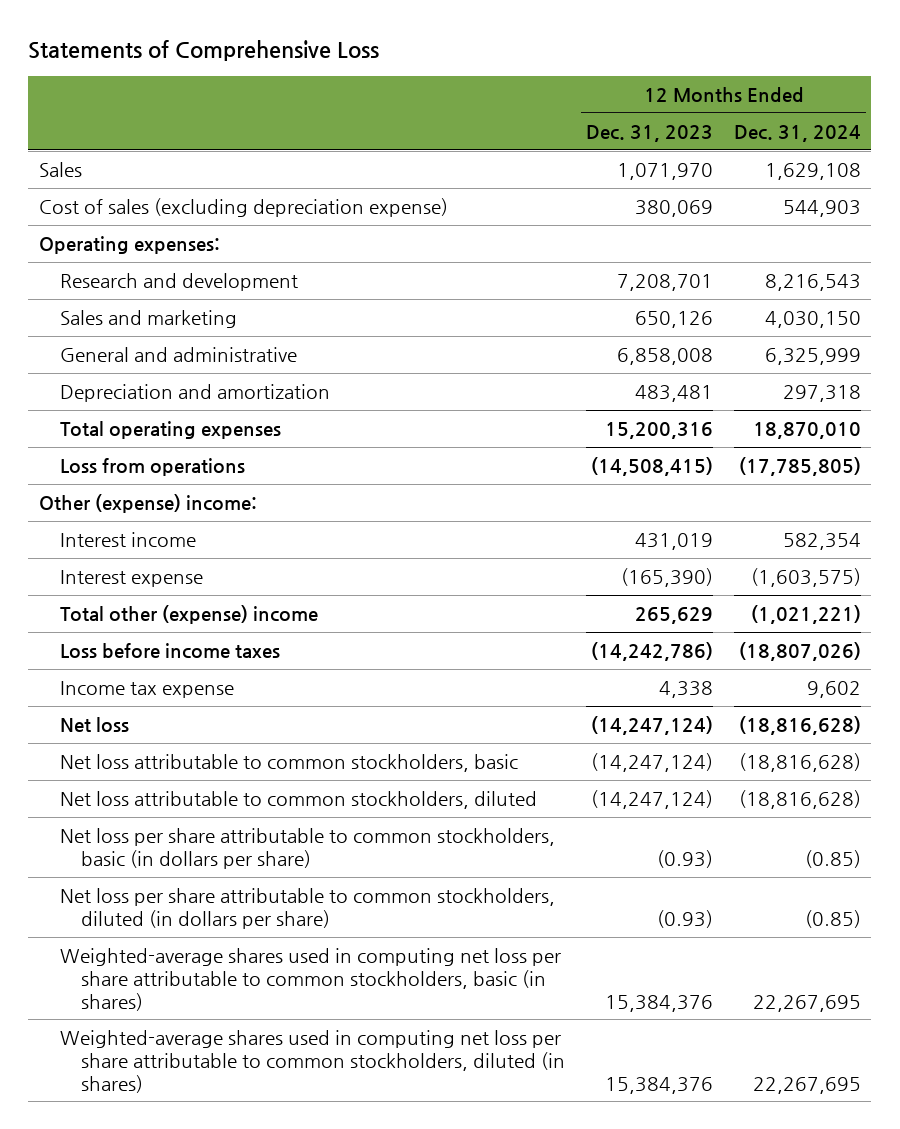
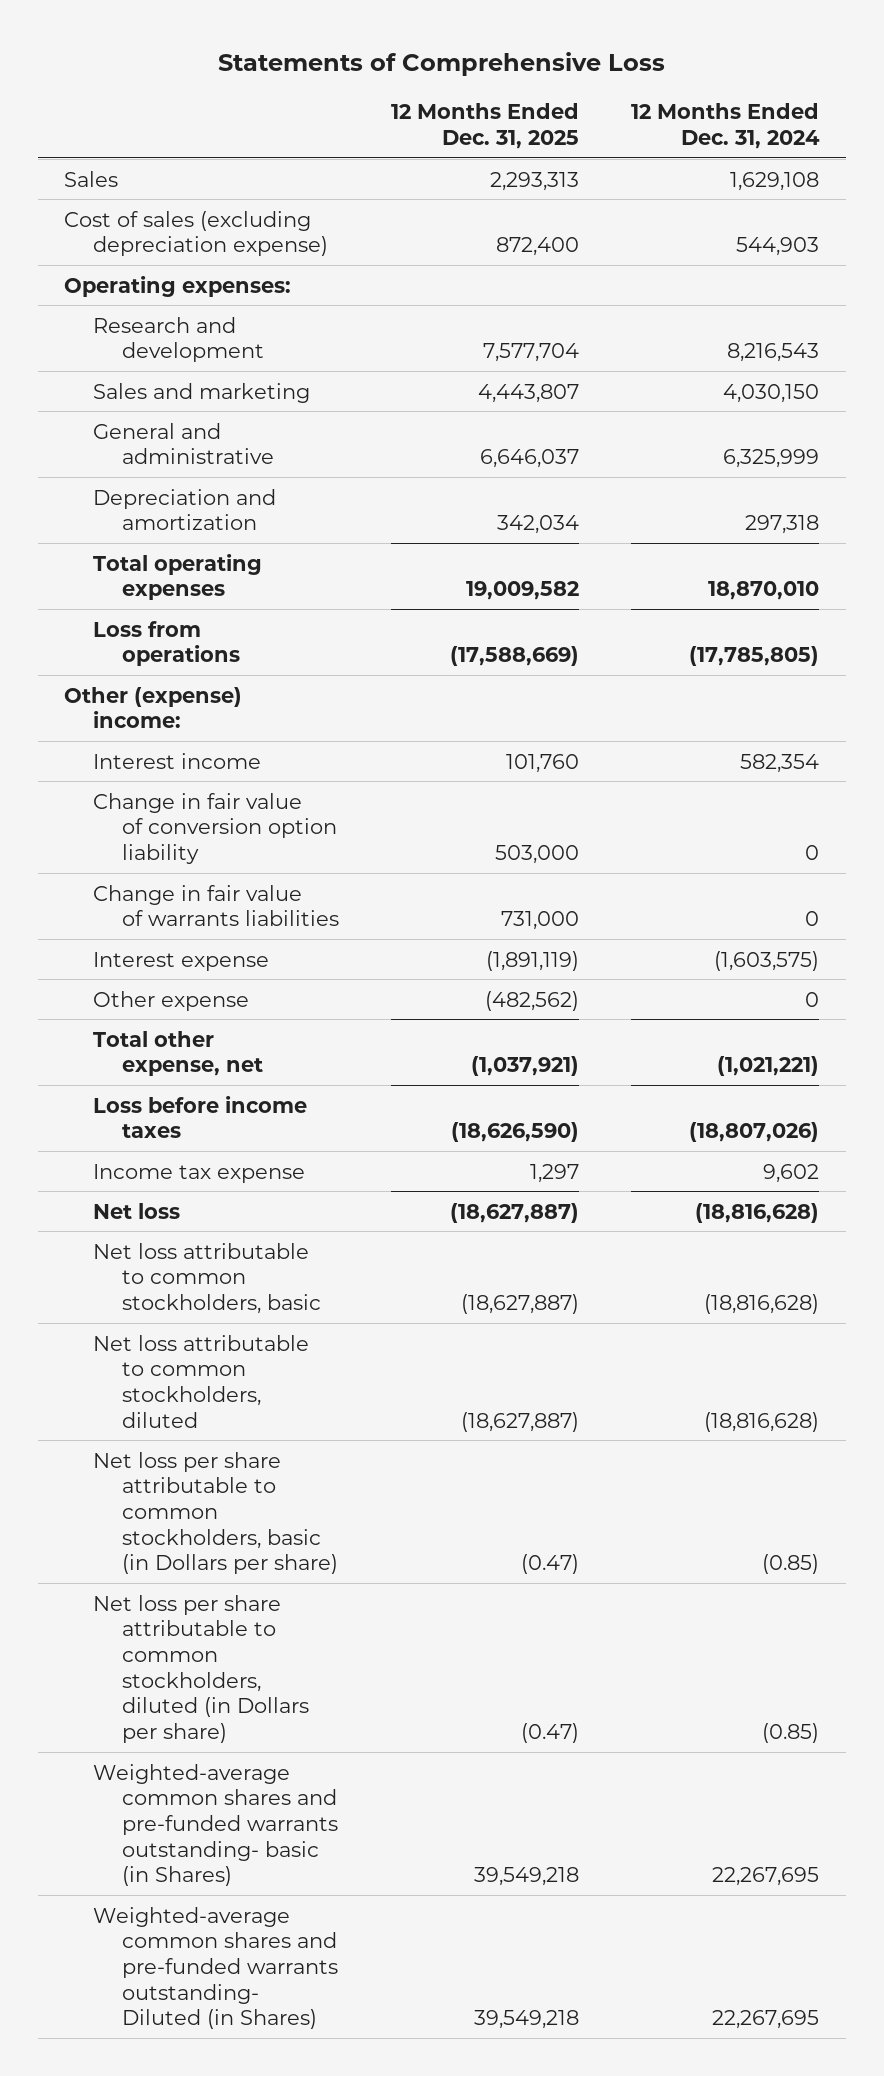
- | 12 Months Ended Dec. 31, 2023 | 12 Months Ended Dec. 31, 2024
+ | 12 Months Ended Dec. 31, 2025 | 12 Months Ended Dec. 31, 2024
+ Change in fair value of conversion option liability | 503,000 | 0
+ Change in fair value of warrants liabilities | 731,000 | 0
- Total other (expense) income | 265,629 | (1,021,221)
+ Other expense | (482,562) | 0
+ Total other expense, net | (1,037,921) | (1,021,221)
- Net loss per share attributable to common stockholders, basic (in dollars per share) | (0.93) | (0.85)
- Net loss per share attributable to common stockholders, diluted (in dollars per share) | (0.93) | (0.85)
- Weighted-average shares used in computing net loss per share attributable to common stockholders, basic (in shares) | 15,384,376 | 22,267,695
- Weighted-average shares used in computing net loss per share attributable to common stockholders, diluted (in shares) | 15,384,376 | 22,267,695
+ Net loss per share attributable to common stockholders, basic (in Dollars per share) | (0.47) | (0.85)
+ Net loss per share attributable to common stockholders, diluted (in Dollars per share) | (0.47) | (0.85)
+ Weighted-average common shares and pre-funded warrants outstanding- basic (in Shares) | 39,549,218 | 22,267,695
+ Weighted-average common shares and pre-funded warrants outstanding- Diluted (in Shares) | 39,549,218 | 22,267,695

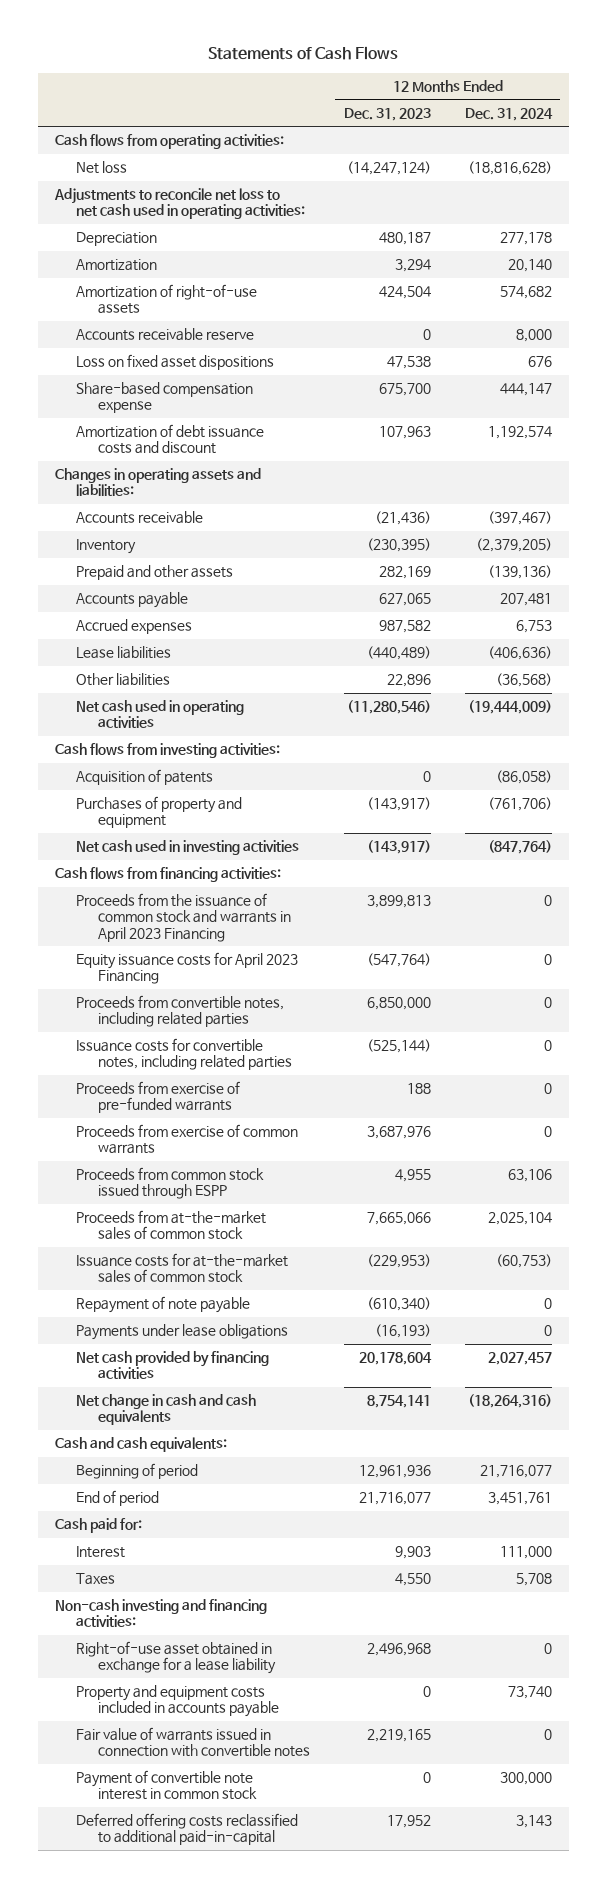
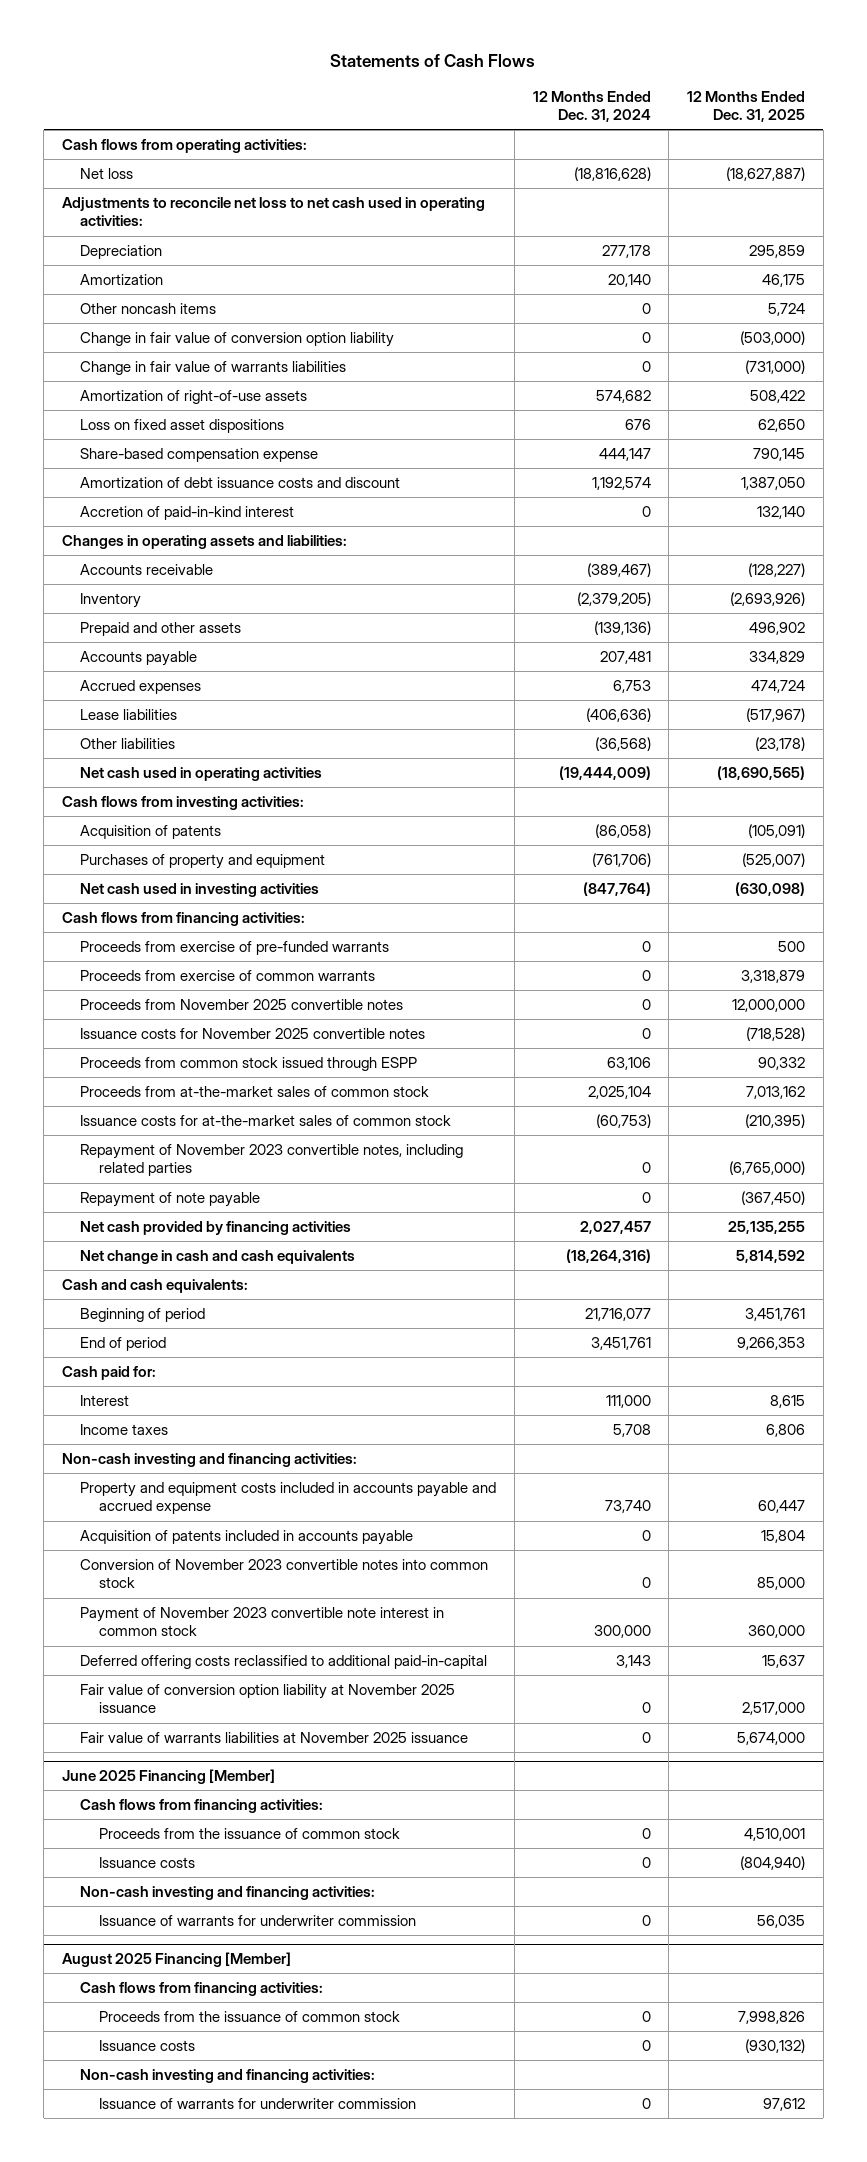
- | 12 Months Ended Dec. 31, 2023 | 12 Months Ended Dec. 31, 2024
+ | 12 Months Ended Dec. 31, 2024 | 12 Months Ended Dec. 31, 2025
+ Other noncash items | 0 | 5,724
+ Change in fair value of conversion option liability | 0 | (503,000)
+ Change in fair value of warrants liabilities | 0 | (731,000)
- Accounts receivable reserve | 0 | 8,000
+ Accretion of paid-in-kind interest | 0 | 132,140
- Accounts receivable | (21,436) | (397,467)
+ Accounts receivable | (389,467) | (128,227)
- Proceeds from the issuance of common stock and warrants in April 2023 Financing | 3,899,813 | 0
- Equity issuance costs for April 2023 Financing | (547,764) | 0
- Proceeds from convertible notes, including related parties | 6,850,000 | 0
- Issuance costs for convertible notes, including related parties | (525,144) | 0
+ Proceeds from November 2025 convertible notes | 0 | 12,000,000
+ Issuance costs for November 2025 convertible notes | 0 | (718,528)
+ Repayment of November 2023 convertible notes, including related parties | 0 | (6,765,000)
- Payments under lease obligations | (16,193) | 0
- Taxes | 4,550 | 5,708
+ Income taxes | 5,708 | 6,806
- Right-of-use asset obtained in exchange for a lease liability | 2,496,968 | 0
- Property and equipment costs included in accounts payable | 0 | 73,740
- Fair value of warrants issued in connection with convertible notes | 2,219,165 | 0
- Payment of convertible note interest in common stock | 0 | 300,000
+ Property and equipment costs included in accounts payable and accrued expense | 73,740 | 60,447
+ Acquisition of patents included in accounts payable | 0 | 15,804
+ Conversion of November 2023 convertible notes into common stock | 0 | 85,000
+ Payment of November 2023 convertible note interest in common stock | 300,000 | 360,000
+ Fair value of conversion option liability at November 2025 issuance | 0 | 2,517,000
+ Fair value of warrants liabilities at November 2025 issuance | 0 | 5,674,000
+ June 2025 Financing [Member]
+ Cash flows from financing activities:
+ Proceeds from the issuance of common stock | 0 | 4,510,001
+ Issuance costs | 0 | (804,940)
+ Non-cash investing and financing activities:
+ Issuance of warrants for underwriter commission | 0 | 56,035
+ August 2025 Financing [Member]
+ Cash flows from financing activities:
+ Proceeds from the issuance of common stock | 0 | 7,998,826
+ Issuance costs | 0 | (930,132)
+ Non-cash investing and financing activities:
+ Issuance of warrants for underwriter commission | 0 | 97,612

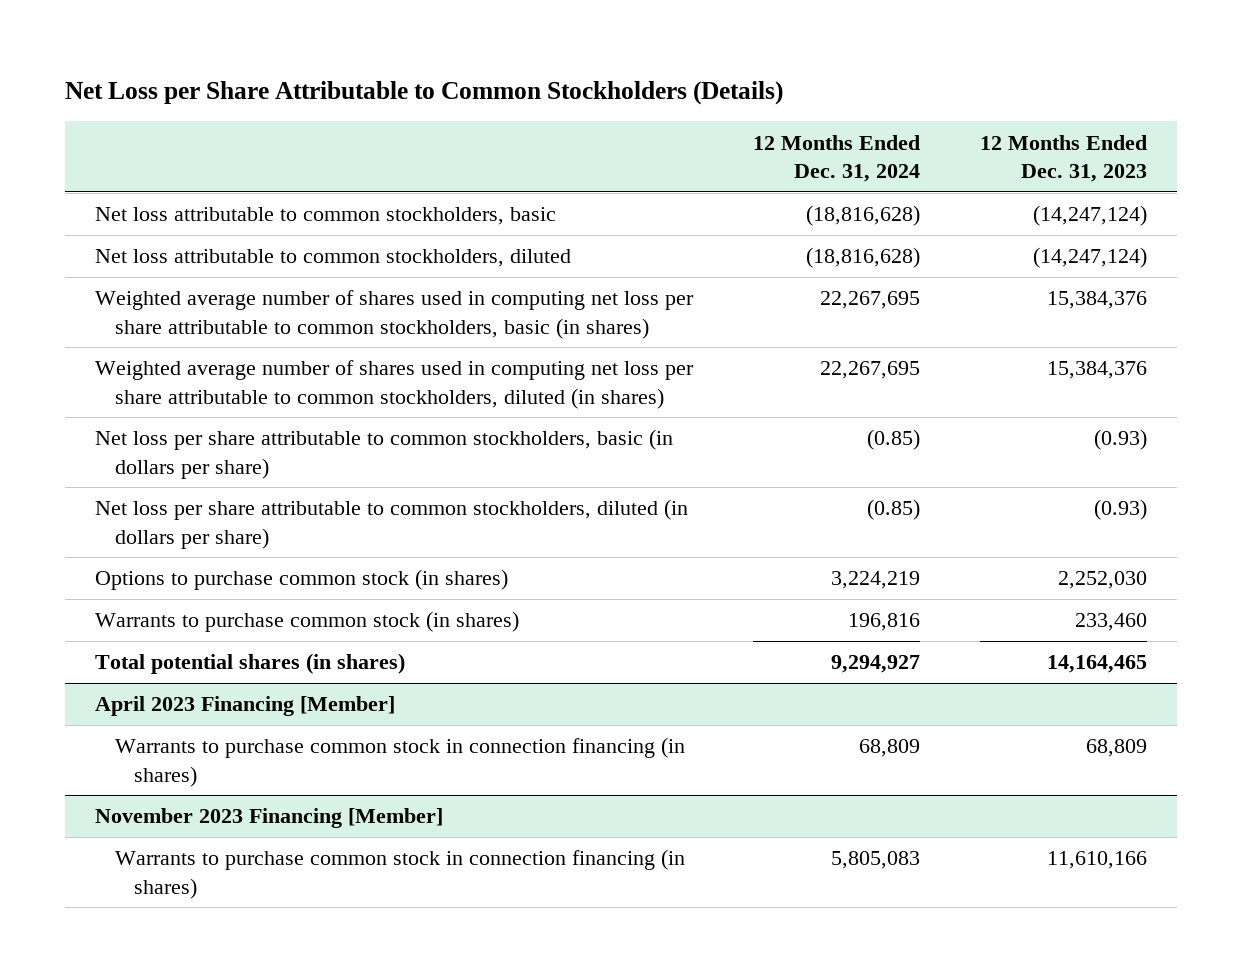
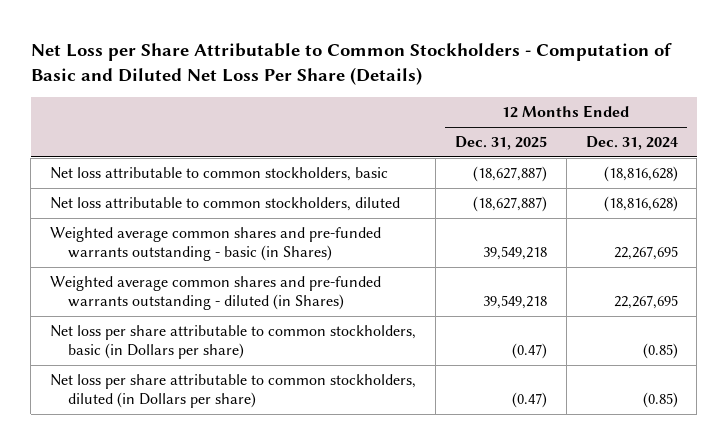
- Net Loss per Share Attributable to Common Stockholders (Details)
+ Net Loss per Share Attributable to Common Stockholders - Computation of Basic and Diluted Net Loss Per Share (Details)
- | 12 Months Ended Dec. 31, 2024 | 12 Months Ended Dec. 31, 2023
+ | 12 Months Ended Dec. 31, 2025 | 12 Months Ended Dec. 31, 2024
- Weighted average number of shares used in computing net loss per share attributable to common stockholders, basic (in shares) | 22,267,695 | 15,384,376
- Weighted average number of shares used in computing net loss per share attributable to common stockholders, diluted (in shares) | 22,267,695 | 15,384,376
- Net loss per share attributable to common stockholders, basic (in dollars per share) | (0.85) | (0.93)
- Net loss per share attributable to common stockholders, diluted (in dollars per share) | (0.85) | (0.93)
- Options to purchase common stock (in shares) | 3,224,219 | 2,252,030
- Warrants to purchase common stock (in shares) | 196,816 | 233,460
- Total potential shares (in shares) | 9,294,927 | 14,164,465
- April 2023 Financing [Member]
- Warrants to purchase common stock in connection financing (in shares) | 68,809 | 68,809
- November 2023 Financing [Member]
- Warrants to purchase common stock in connection financing (in shares) | 5,805,083 | 11,610,166
+ Weighted average common shares and pre-funded warrants outstanding - basic (in Shares) | 39,549,218 | 22,267,695
+ Weighted average common shares and pre-funded warrants outstanding - diluted (in Shares) | 39,549,218 | 22,267,695
+ Net loss per share attributable to common stockholders, basic (in Dollars per share) | (0.47) | (0.85)
+ Net loss per share attributable to common stockholders, diluted (in Dollars per share) | (0.47) | (0.85)

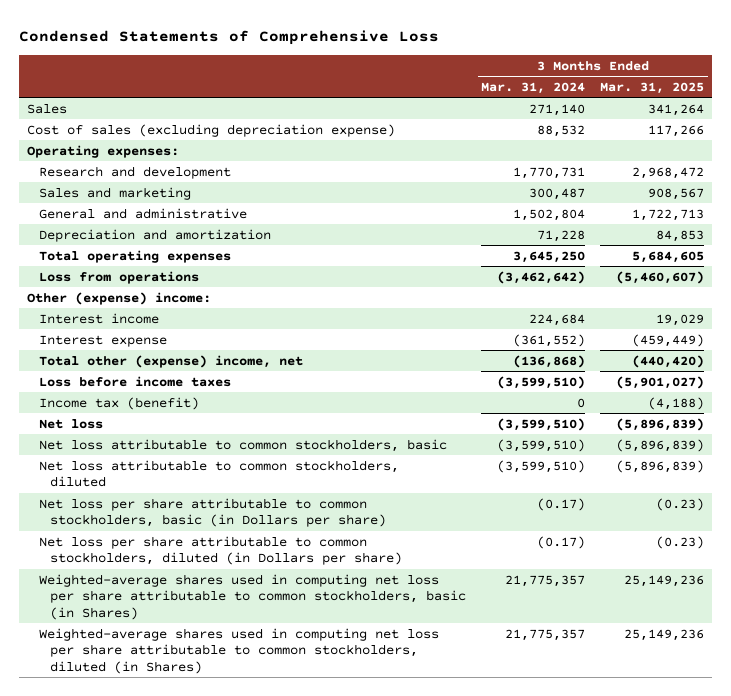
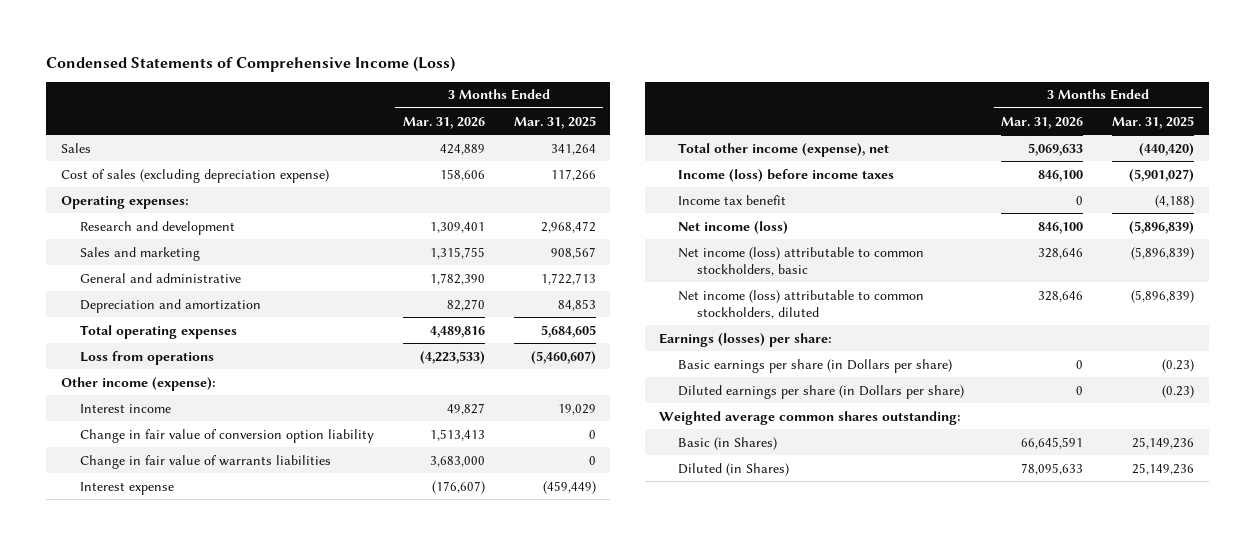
- Condensed Statements of Comprehensive Loss
+ Condensed Statements of Comprehensive Income (Loss)
- | 3 Months Ended Mar. 31, 2024 | 3 Months Ended Mar. 31, 2025
+ | 3 Months Ended Mar. 31, 2026 | 3 Months Ended Mar. 31, 2025
- Other (expense) income:
+ Other income (expense):
+ Change in fair value of conversion option liability | 1,513,413 | 0
+ Change in fair value of warrants liabilities | 3,683,000 | 0
- Total other (expense) income, net | (136,868) | (440,420)
- Loss before income taxes | (3,599,510) | (5,901,027)
- Income tax (benefit) | 0 | (4,188)
- Net loss | (3,599,510) | (5,896,839)
- Net loss attributable to common stockholders, basic | (3,599,510) | (5,896,839)
- Net loss attributable to common stockholders, diluted | (3,599,510) | (5,896,839)
- Net loss per share attributable to common stockholders, basic (in Dollars per share) | (0.17) | (0.23)
- Net loss per share attributable to common stockholders, diluted (in Dollars per share) | (0.17) | (0.23)
- Weighted-average shares used in computing net loss per share attributable to common stockholders, basic (in Shares) | 21,775,357 | 25,149,236
- Weighted-average shares used in computing net loss per share attributable to common stockholders, diluted (in Shares) | 21,775,357 | 25,149,236
+ Total other income (expense), net | 5,069,633 | (440,420)
+ Income (loss) before income taxes | 846,100 | (5,901,027)
+ Income tax benefit | 0 | (4,188)
+ Net income (loss) | 846,100 | (5,896,839)
+ Net income (loss) attributable to common stockholders, basic | 328,646 | (5,896,839)
+ Net income (loss) attributable to common stockholders, diluted | 328,646 | (5,896,839)
+ Earnings (losses) per share:
+ Basic earnings per share (in Dollars per share) | 0 | (0.23)
+ Diluted earnings per share (in Dollars per share) | 0 | (0.23)
+ Weighted average common shares outstanding:
+ Basic (in Shares) | 66,645,591 | 25,149,236
+ Diluted (in Shares) | 78,095,633 | 25,149,236

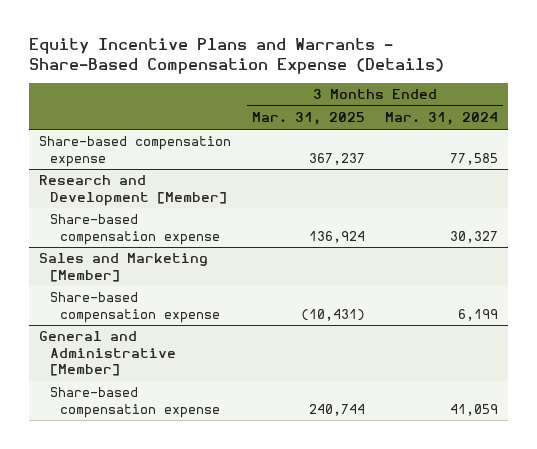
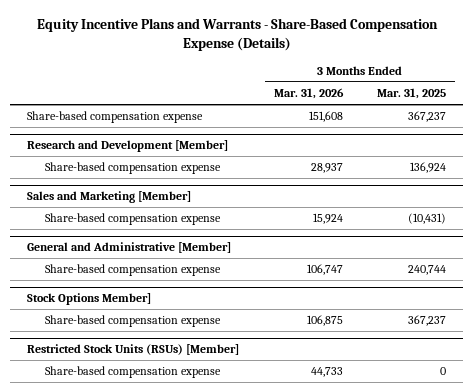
- | 3 Months Ended Mar. 31, 2025 | 3 Months Ended Mar. 31, 2024
+ | 3 Months Ended Mar. 31, 2026 | 3 Months Ended Mar. 31, 2025
+ Stock Options Member]
+ Share-based compensation expense | 106,875 | 367,237
+ Restricted Stock Units (RSUs) [Member]
+ Share-based compensation expense | 44,733 | 0

